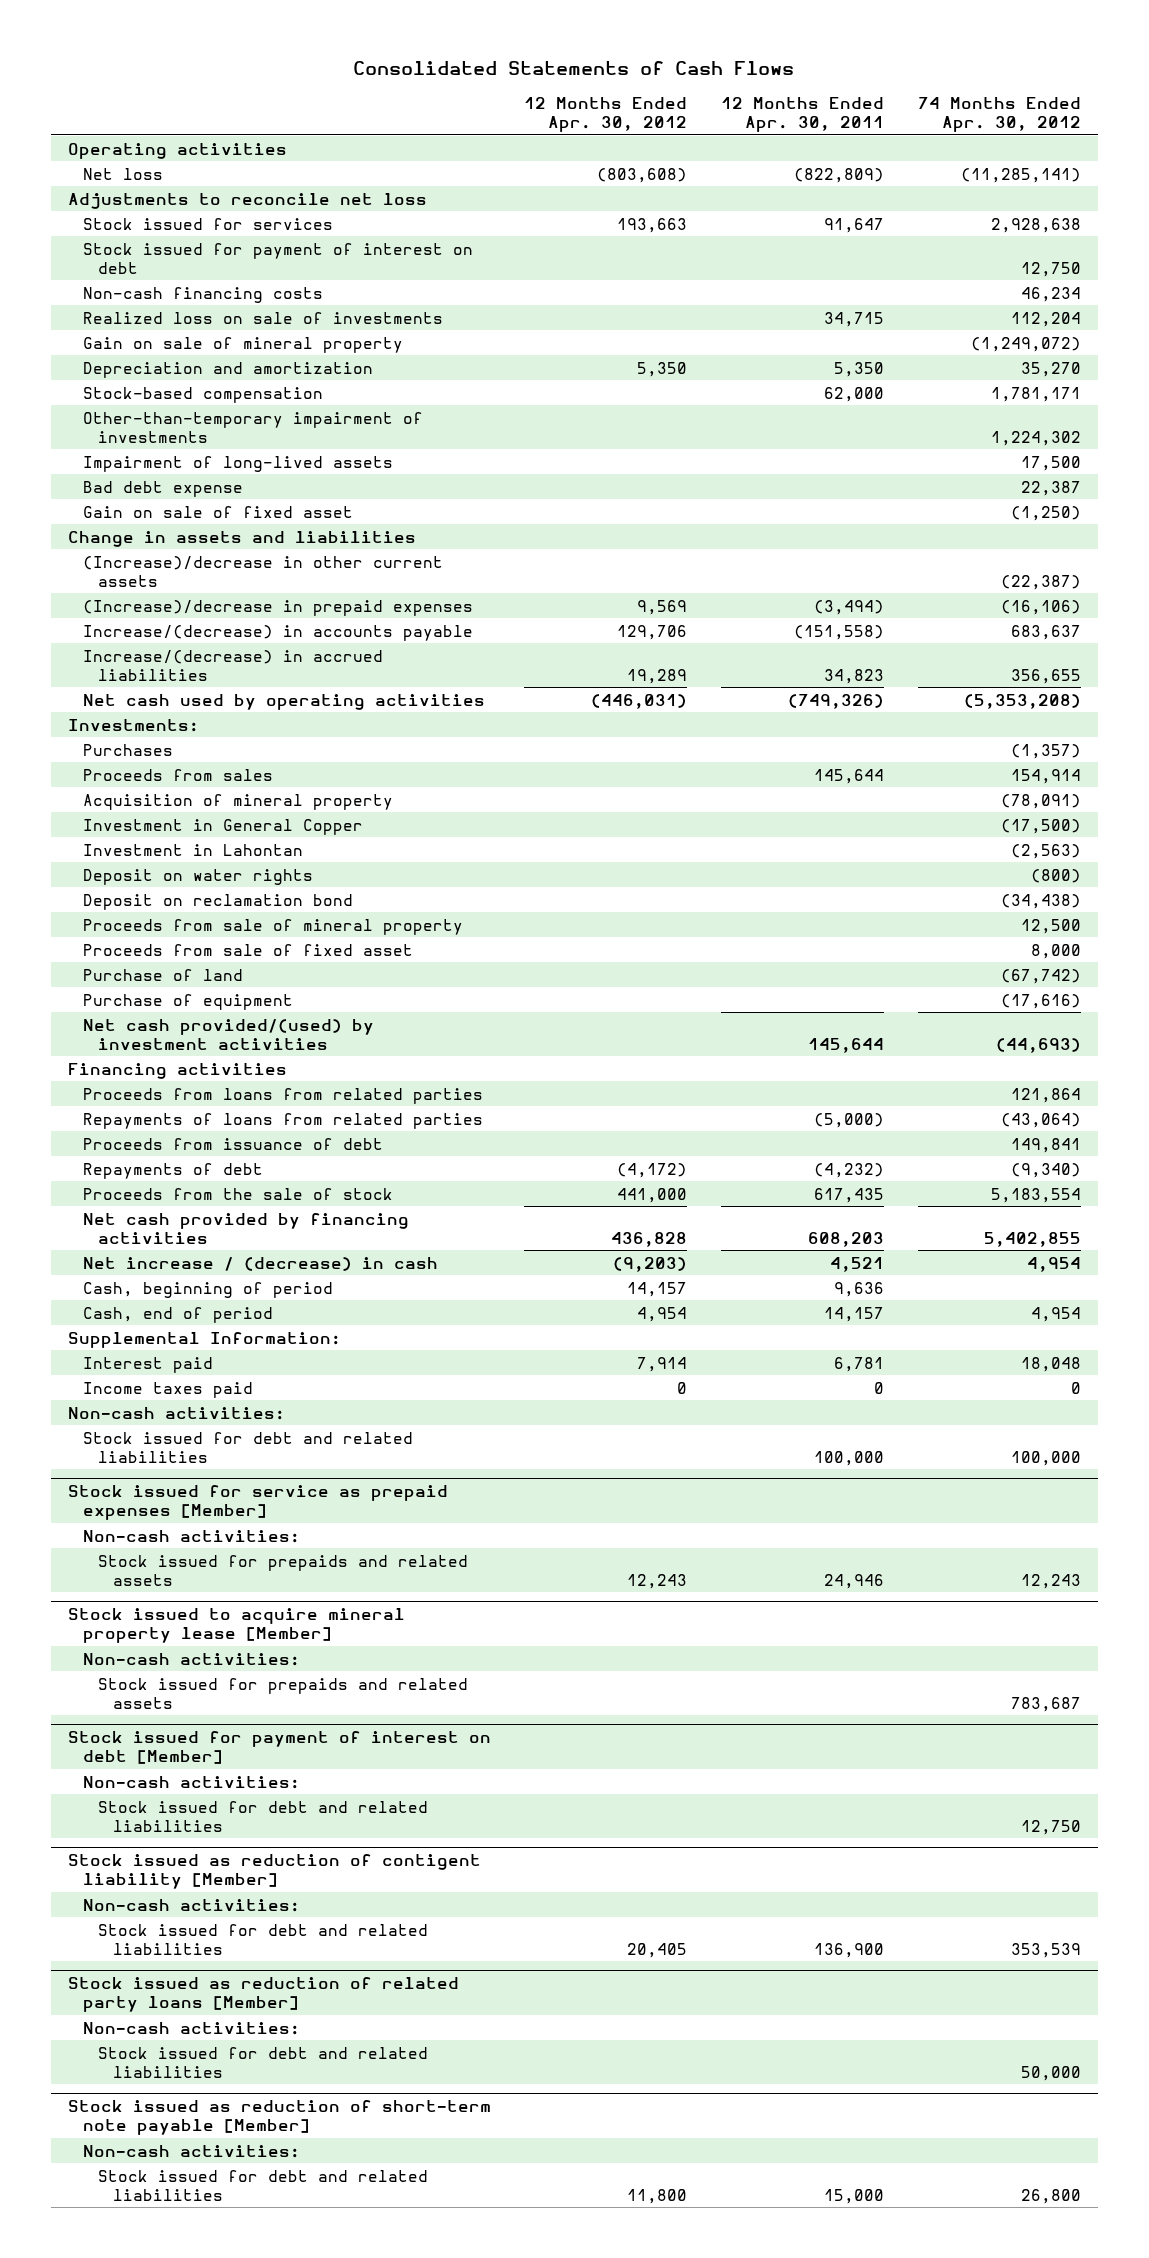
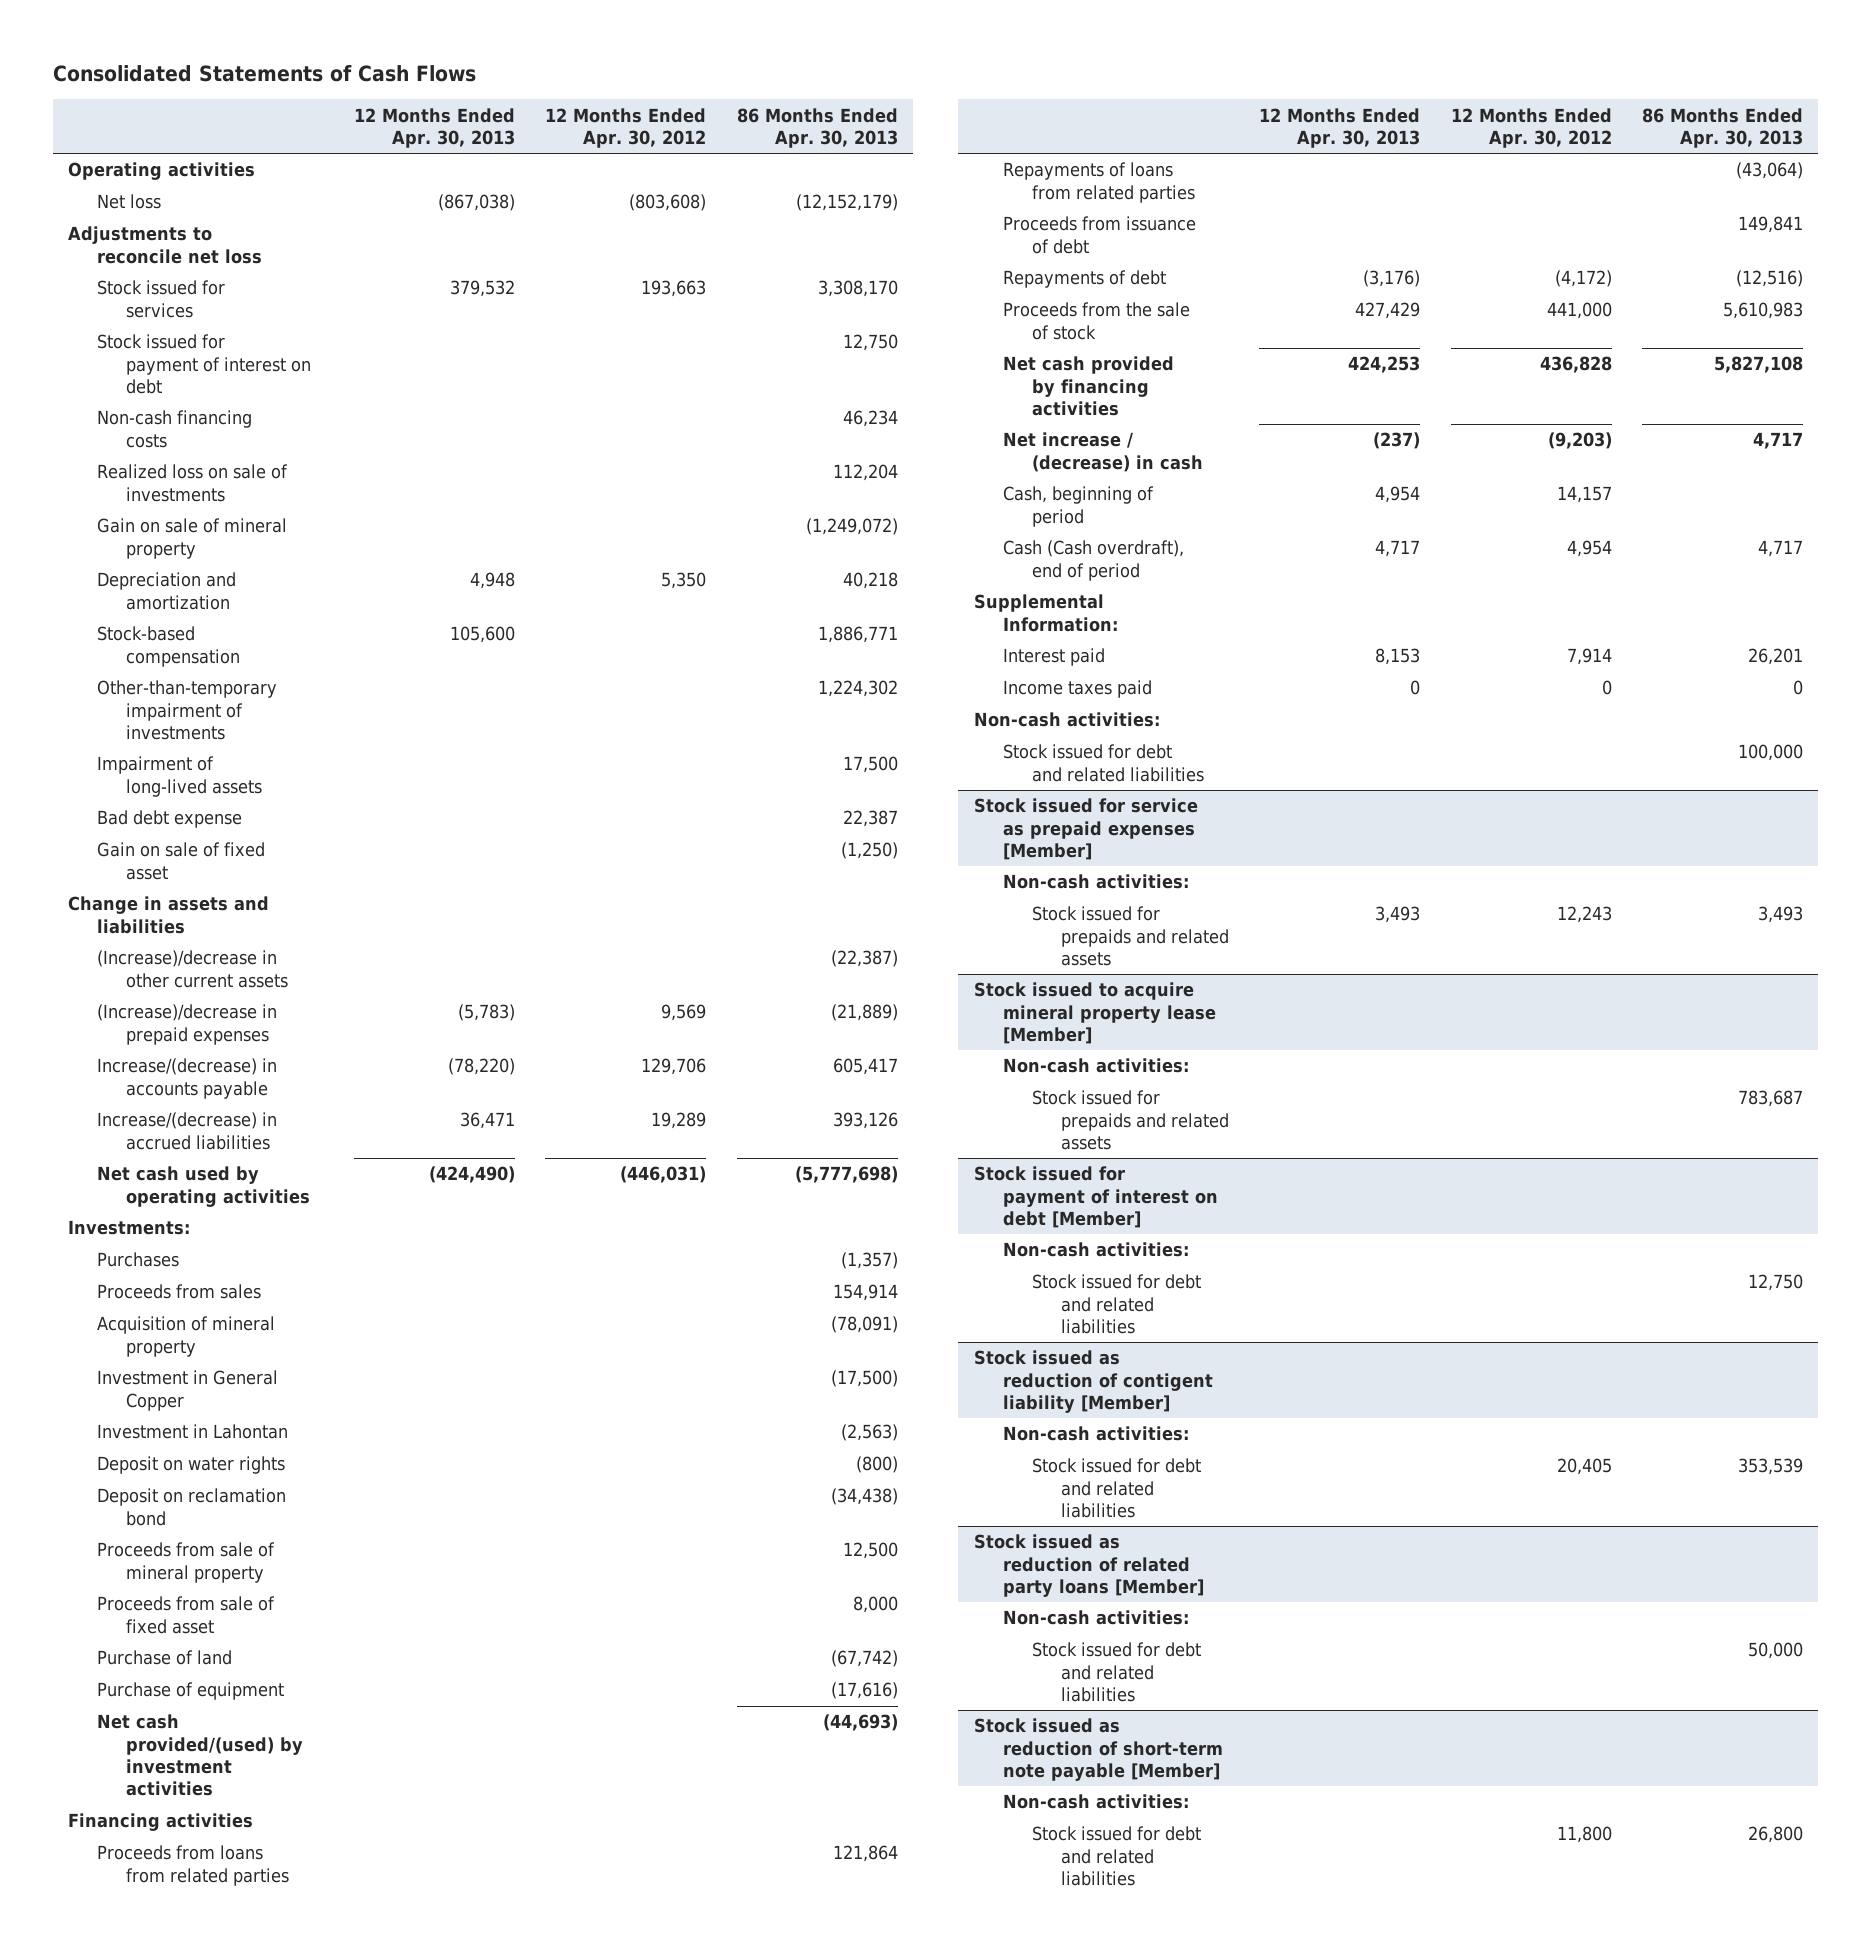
- | 12 Months Ended Apr. 30, 2012 | 12 Months Ended Apr. 30, 2011 | 74 Months Ended Apr. 30, 2012
+ | 12 Months Ended Apr. 30, 2013 | 12 Months Ended Apr. 30, 2012 | 86 Months Ended Apr. 30, 2013
- Cash, end of period | 4,954 | 14,157 | 4,954
+ Cash (Cash overdraft), end of period | 4,717 | 4,954 | 4,717

